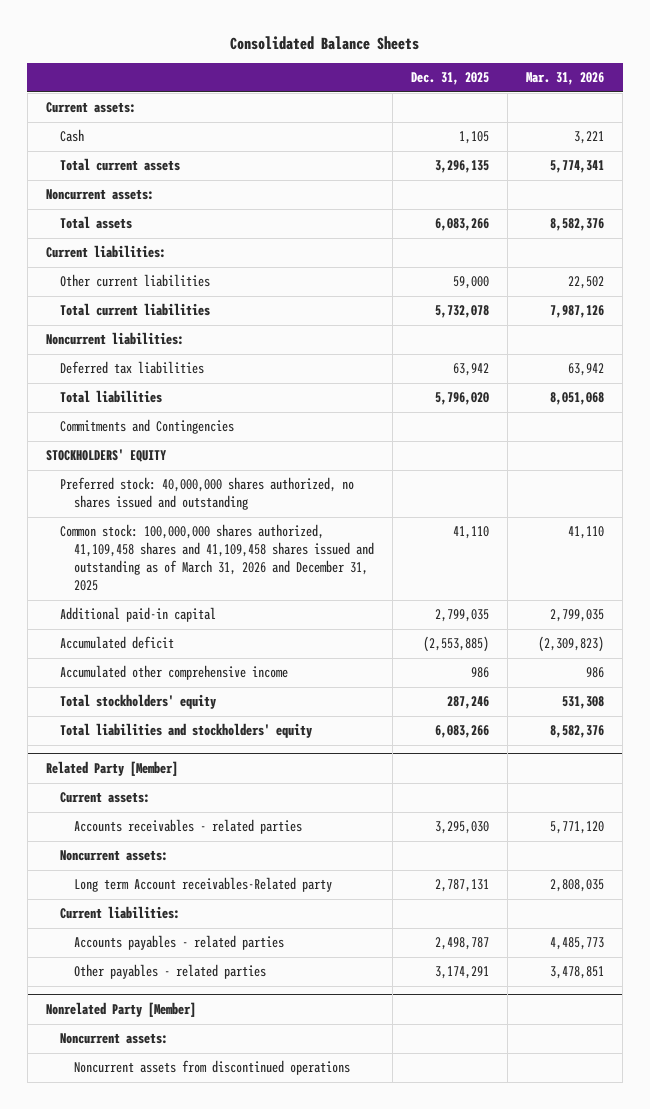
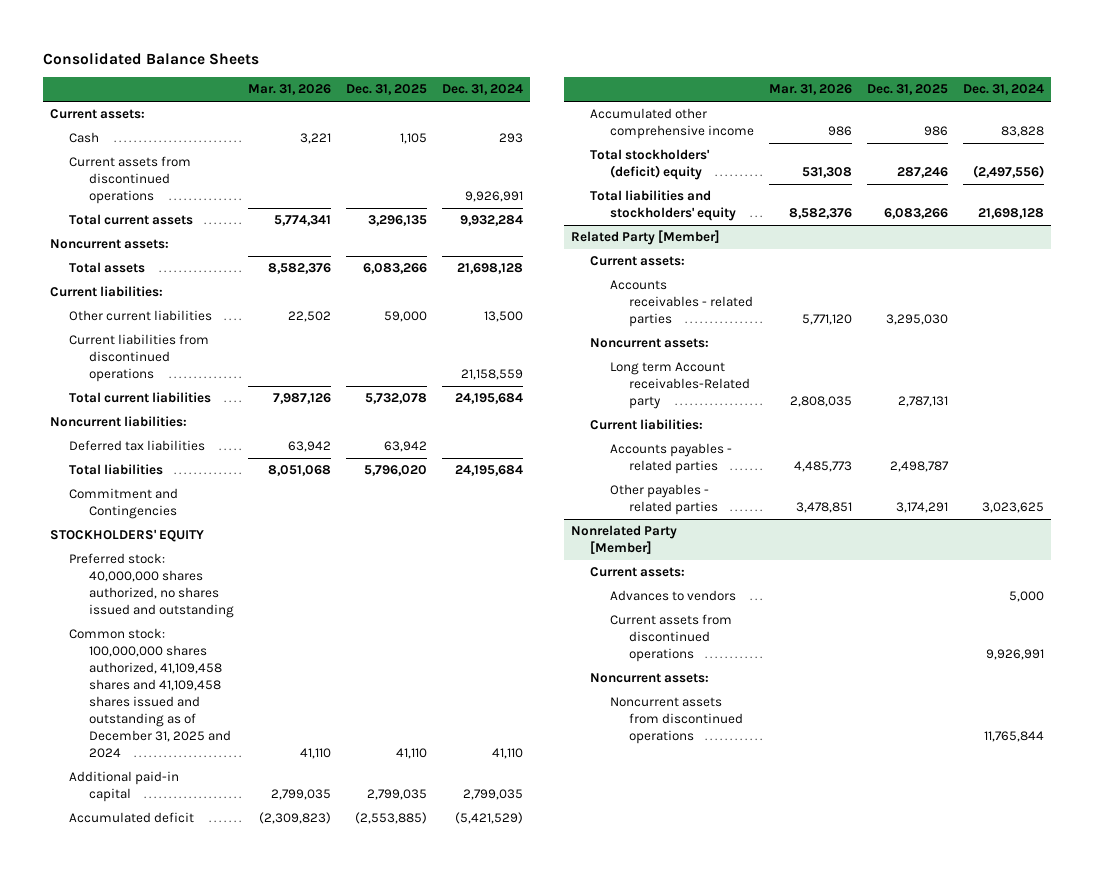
- | Dec. 31, 2025 | Mar. 31, 2026
+ | Mar. 31, 2026 | Dec. 31, 2025 | Dec. 31, 2024
+ Current assets from discontinued operations | | | 9,926,991
+ Current liabilities from discontinued operations | | | 21,158,559
- Commitments and Contingencies
+ Commitment and Contingencies
- Common stock: 100,000,000 shares authorized, 41,109,458 shares and 41,109,458 shares issued and outstanding as of March 31, 2026 and December 31, 2025 | 41,110 | 41,110
+ Common stock: 100,000,000 shares authorized, 41,109,458 shares and 41,109,458 shares issued and outstanding as of December 31, 2025 and 2024 | 41,110 | 41,110 | 41,110
- Total stockholders' equity | 287,246 | 531,308
+ Total stockholders' (deficit) equity | 531,308 | 287,246 | (2,497,556)
@ Nonrelated Party [Member]
+ Current assets:
+ Advances to vendors | | | 5,000
+ Current assets from discontinued operations | | | 9,926,991

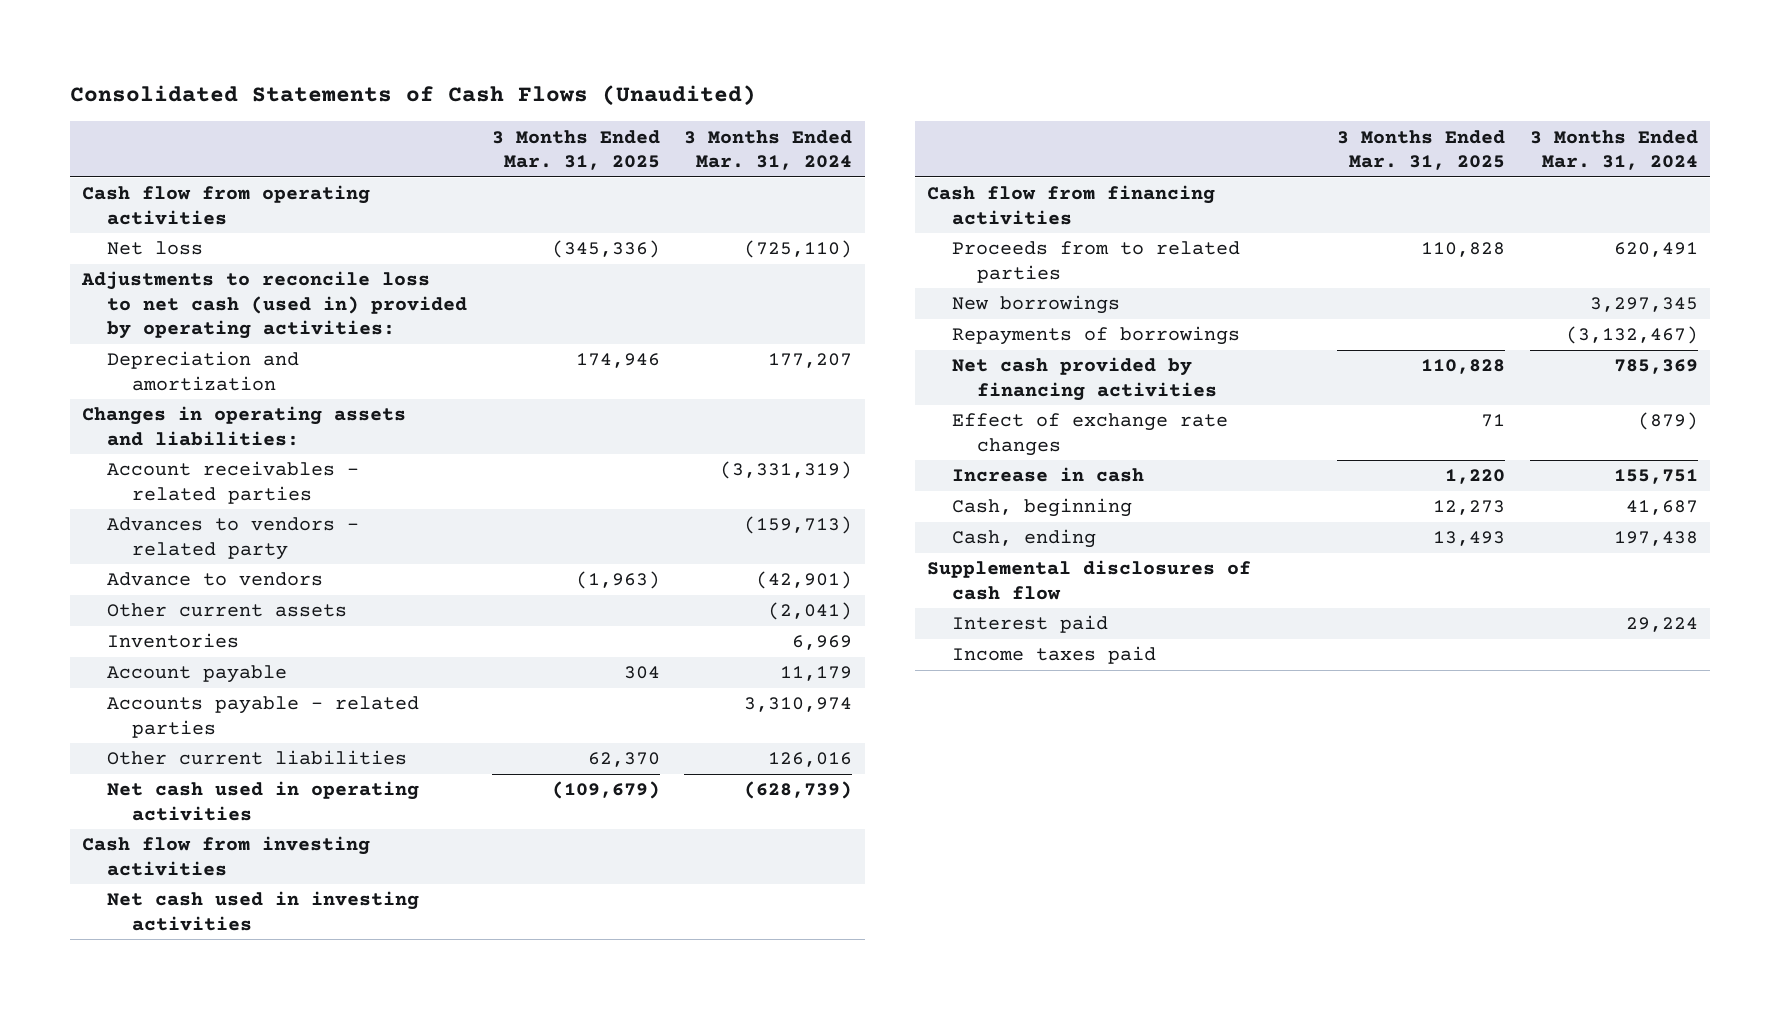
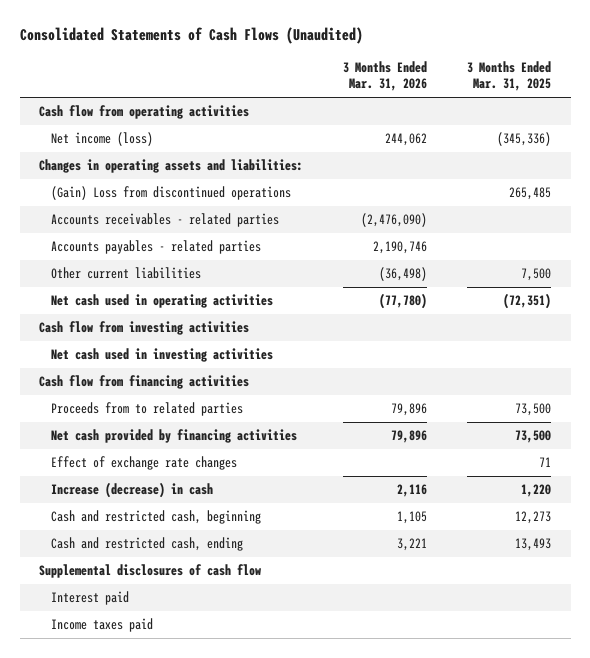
- | 3 Months Ended Mar. 31, 2025 | 3 Months Ended Mar. 31, 2024
+ | 3 Months Ended Mar. 31, 2026 | 3 Months Ended Mar. 31, 2025
- Net loss | (345,336) | (725,110)
- Adjustments to reconcile loss to net cash (used in) provided by operating activities:
- Depreciation and amortization | 174,946 | 177,207
+ Net income (loss) | 244,062 | (345,336)
- Account receivables - related parties | | (3,331,319)
- Advances to vendors - related party | | (159,713)
- Advance to vendors | (1,963) | (42,901)
- Other current assets | | (2,041)
- Inventories | | 6,969
- Account payable | 304 | 11,179
- Accounts payable - related parties | | 3,310,974
- Other current liabilities | 62,370 | 126,016
- Net cash used in operating activities | (109,679) | (628,739)
+ (Gain) Loss from discontinued operations | | 265,485
+ Accounts receivables - related parties | (2,476,090) |
+ Accounts payables - related parties | 2,190,746 |
+ Other current liabilities | (36,498) | 7,500
+ Net cash used in operating activities | (77,780) | (72,351)
- Proceeds from to related parties | 110,828 | 620,491
- New borrowings | | 3,297,345
- Repayments of borrowings | | (3,132,467)
- Net cash provided by financing activities | 110,828 | 785,369
+ Proceeds from to related parties | 79,896 | 73,500
+ Net cash provided by financing activities | 79,896 | 73,500
- Increase in cash | 1,220 | 155,751
- Cash, beginning | 12,273 | 41,687
- Cash, ending | 13,493 | 197,438
+ Increase (decrease) in cash | 2,116 | 1,220
+ Cash and restricted cash, beginning | 1,105 | 12,273
+ Cash and restricted cash, ending | 3,221 | 13,493

